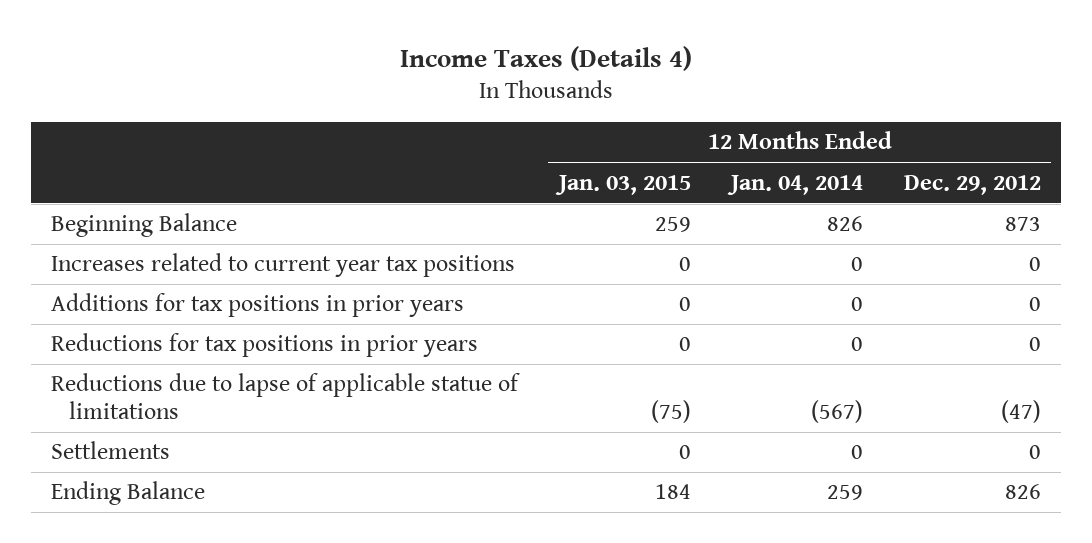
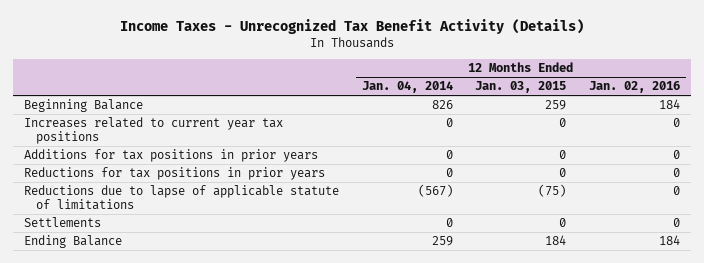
- Income Taxes (Details 4)
+ Income Taxes - Unrecognized Tax Benefit Activity (Details)
- | 12 Months Ended Jan. 03, 2015 | 12 Months Ended Jan. 04, 2014 | 12 Months Ended Dec. 29, 2012
+ | 12 Months Ended Jan. 04, 2014 | 12 Months Ended Jan. 03, 2015 | 12 Months Ended Jan. 02, 2016
- Reductions due to lapse of applicable statue of limitations | (75) | (567) | (47)
+ Reductions due to lapse of applicable statute of limitations | (567) | (75) | 0

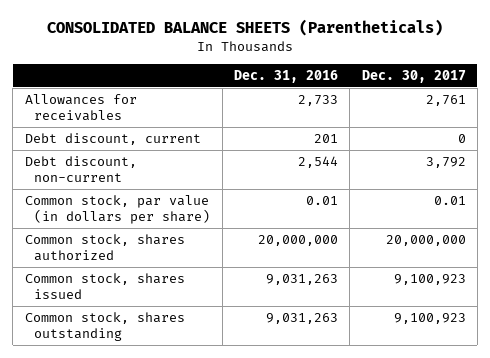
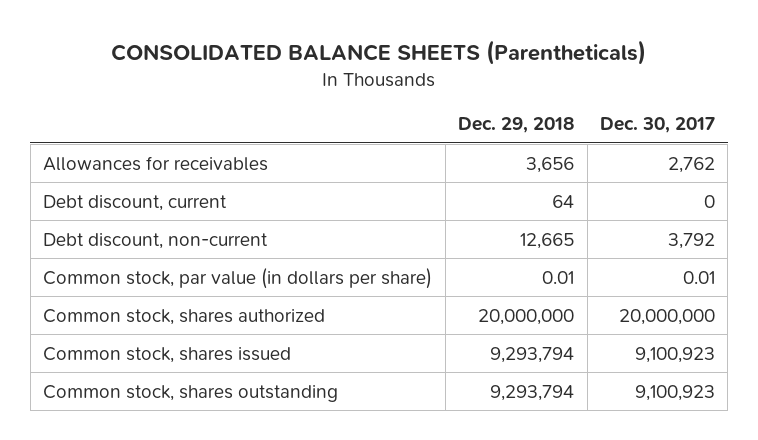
- | Dec. 31, 2016 | Dec. 30, 2017
+ | Dec. 29, 2018 | Dec. 30, 2017
- Allowances for receivables | 2,733 | 2,761
+ Allowances for receivables | 3,656 | 2,762

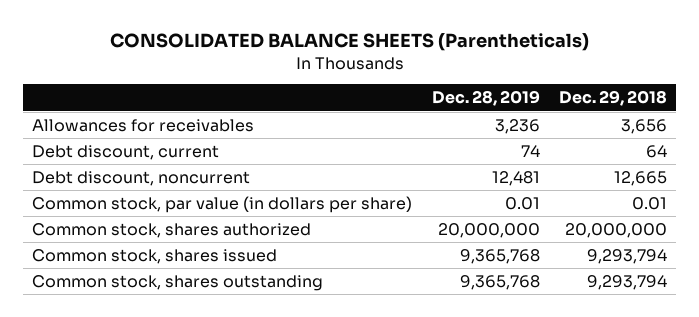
- | Dec. 29, 2018 | Dec. 30, 2017
+ | Dec. 28, 2019 | Dec. 29, 2018
- Debt discount, non-current | 12,665 | 3,792
+ Debt discount, noncurrent | 12,481 | 12,665

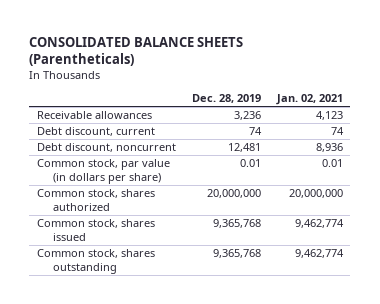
- | Dec. 28, 2019 | Dec. 29, 2018
+ | Dec. 28, 2019 | Jan. 02, 2021
- Allowances for receivables | 3,236 | 3,656
+ Receivable allowances | 3,236 | 4,123

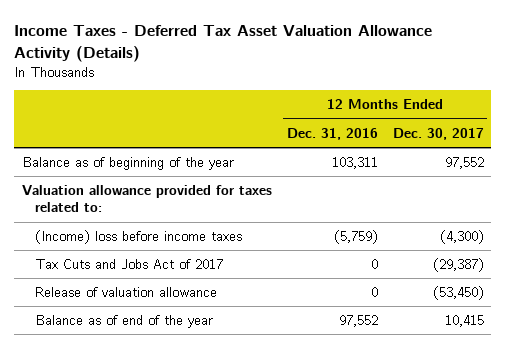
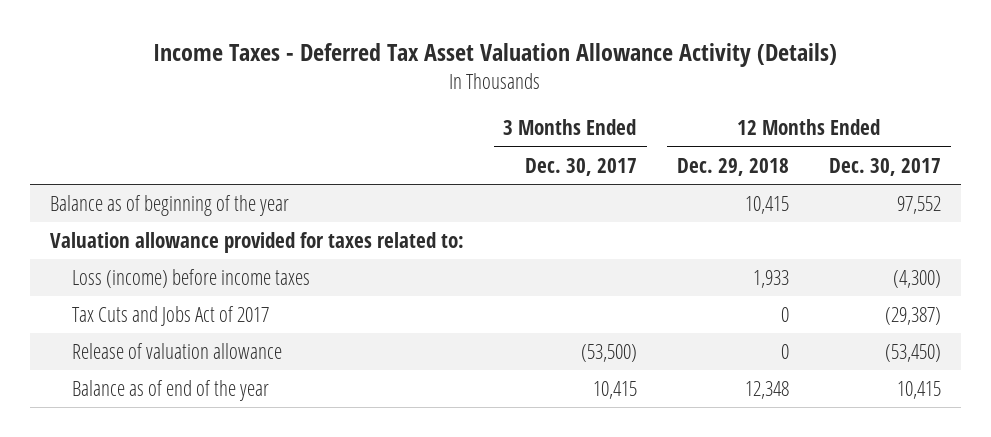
- | 12 Months Ended Dec. 31, 2016 | 12 Months Ended Dec. 30, 2017
+ | 3 Months Ended Dec. 30, 2017 | 12 Months Ended Dec. 29, 2018 | 12 Months Ended Dec. 30, 2017
- (Income) loss before income taxes | (5,759) | (4,300)
+ Loss (income) before income taxes | | 1,933 | (4,300)

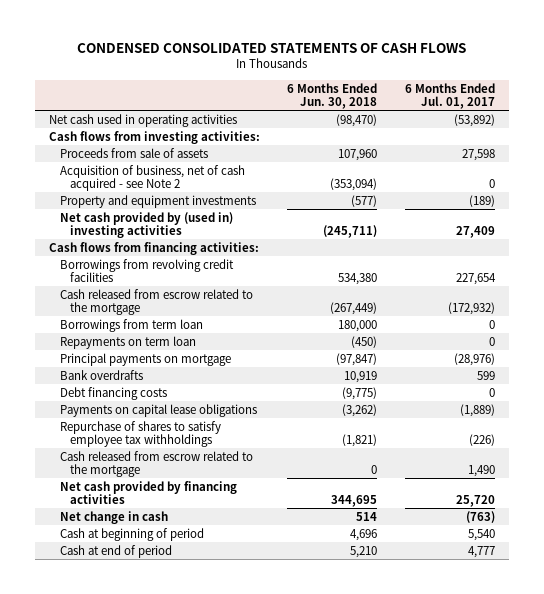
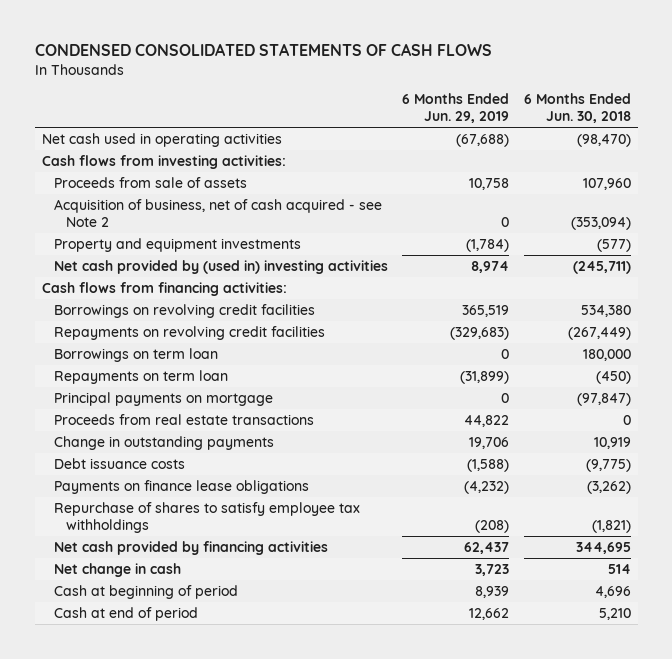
- | 6 Months Ended Jun. 30, 2018 | 6 Months Ended Jul. 01, 2017
+ | 6 Months Ended Jun. 29, 2019 | 6 Months Ended Jun. 30, 2018
- Borrowings from revolving credit facilities | 534,380 | 227,654
- Cash released from escrow related to the mortgage | (267,449) | (172,932)
- Borrowings from term loan | 180,000 | 0
+ Borrowings on revolving credit facilities | 365,519 | 534,380
+ Repayments on revolving credit facilities | (329,683) | (267,449)
+ Borrowings on term loan | 0 | 180,000
- Bank overdrafts | 10,919 | 599
- Debt financing costs | (9,775) | 0
- Payments on capital lease obligations | (3,262) | (1,889)
+ Proceeds from real estate transactions | 44,822 | 0
+ Change in outstanding payments | 19,706 | 10,919
+ Debt issuance costs | (1,588) | (9,775)
+ Payments on finance lease obligations | (4,232) | (3,262)
- Cash released from escrow related to the mortgage | 0 | 1,490

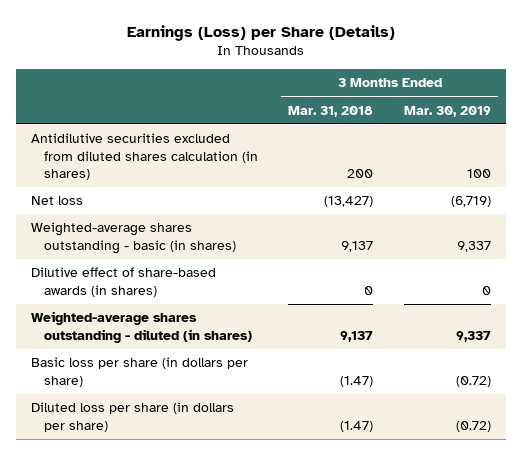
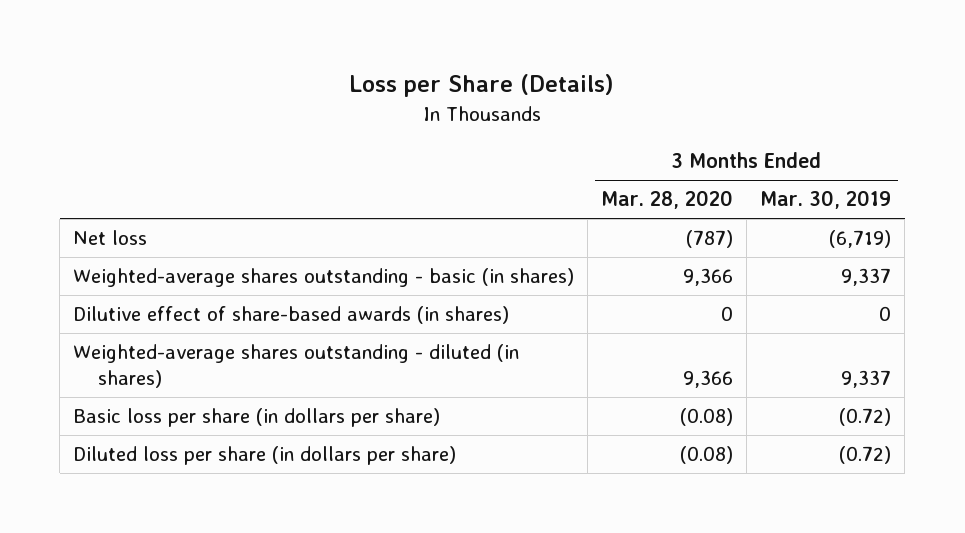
- Earnings (Loss) per Share (Details)
+ Loss per Share (Details)
- | 3 Months Ended Mar. 31, 2018 | 3 Months Ended Mar. 30, 2019
+ | 3 Months Ended Mar. 28, 2020 | 3 Months Ended Mar. 30, 2019
- Antidilutive securities excluded from diluted shares calculation (in shares) | 200 | 100

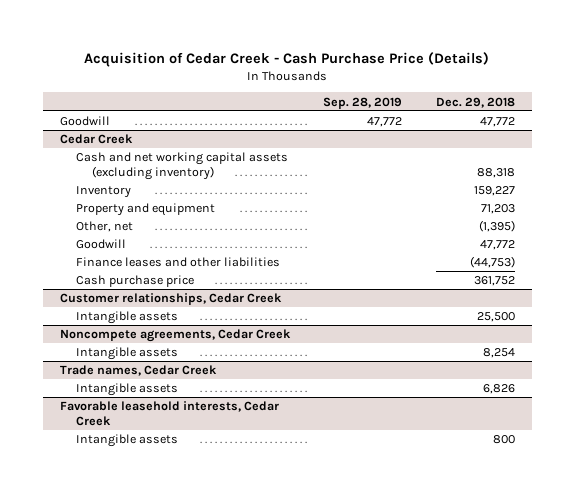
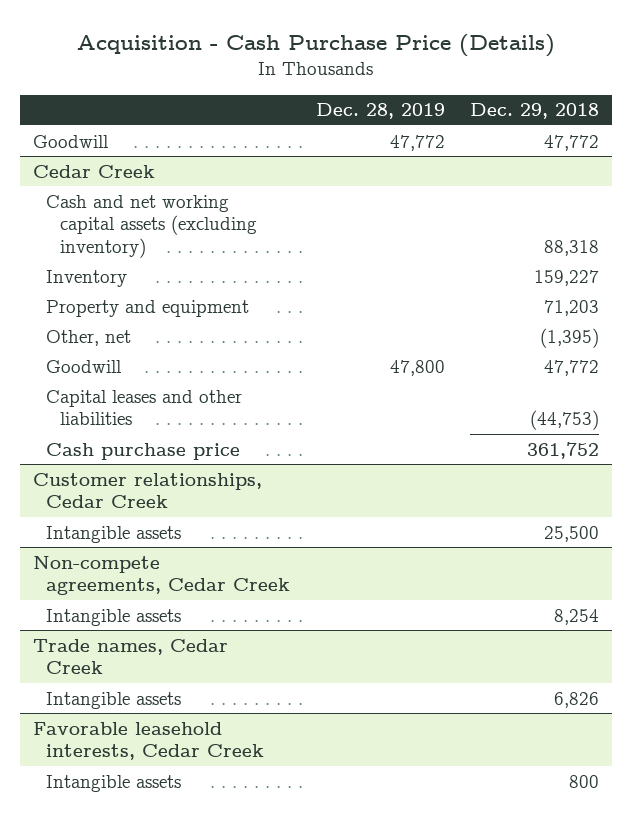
- Acquisition of Cedar Creek - Cash Purchase Price (Details)
+ Acquisition - Cash Purchase Price (Details)
- | Sep. 28, 2019 | Dec. 29, 2018
+ | Dec. 28, 2019 | Dec. 29, 2018
@ Cedar Creek
- Finance leases and other liabilities | | (44,753)
+ Capital leases and other liabilities | | (44,753)
- Noncompete agreements, Cedar Creek
+ Non-compete agreements, Cedar Creek

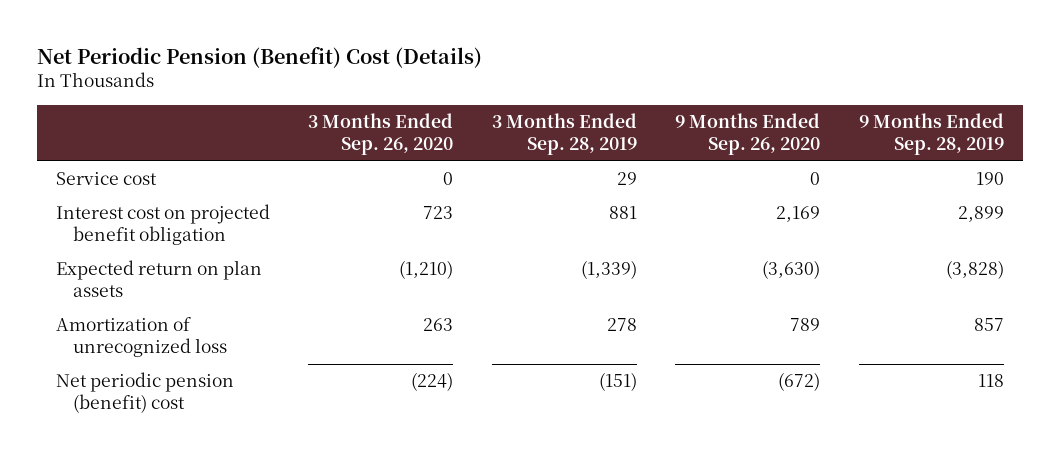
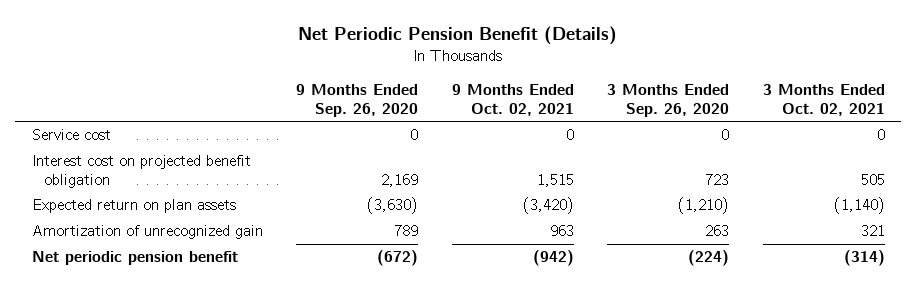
- Net Periodic Pension (Benefit) Cost (Details)
+ Net Periodic Pension Benefit (Details)
- | 3 Months Ended Sep. 26, 2020 | 3 Months Ended Sep. 28, 2019 | 9 Months Ended Sep. 26, 2020 | 9 Months Ended Sep. 28, 2019
+ | 9 Months Ended Sep. 26, 2020 | 9 Months Ended Oct. 02, 2021 | 3 Months Ended Sep. 26, 2020 | 3 Months Ended Oct. 02, 2021
- Amortization of unrecognized loss | 263 | 278 | 789 | 857
- Net periodic pension (benefit) cost | (224) | (151) | (672) | 118
+ Amortization of unrecognized gain | 789 | 963 | 263 | 321
+ Net periodic pension benefit | (672) | (942) | (224) | (314)

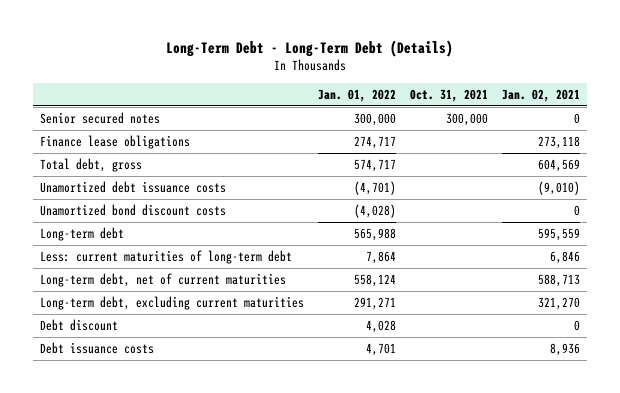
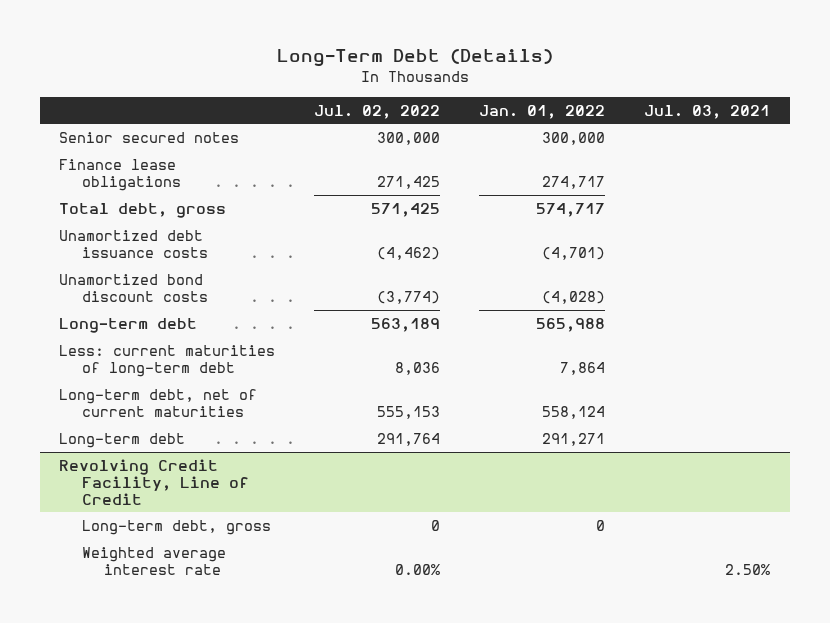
- Long-Term Debt - Long-Term Debt (Details)
+ Long-Term Debt (Details)
- | Jan. 01, 2022 | Oct. 31, 2021 | Jan. 02, 2021
+ | Jul. 02, 2022 | Jan. 01, 2022 | Jul. 03, 2021
- Long-term debt, excluding current maturities | 291,271 | | 321,270
- Debt discount | 4,028 | | 0
- Debt issuance costs | 4,701 | | 8,936
+ Long-term debt | 291,764 | 291,271 |
+ Revolving Credit Facility, Line of Credit
+ Long-term debt, gross | 0 | 0 |
+ Weighted average interest rate | 0.00% | | 2.50%

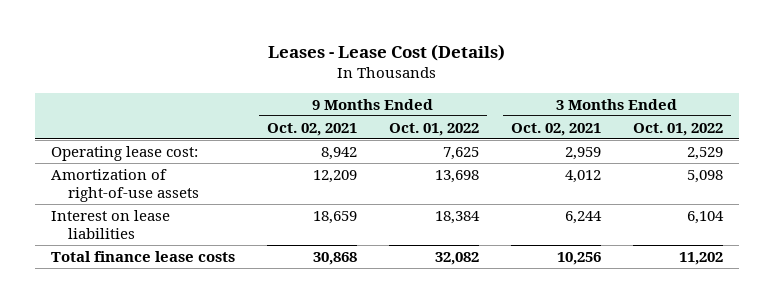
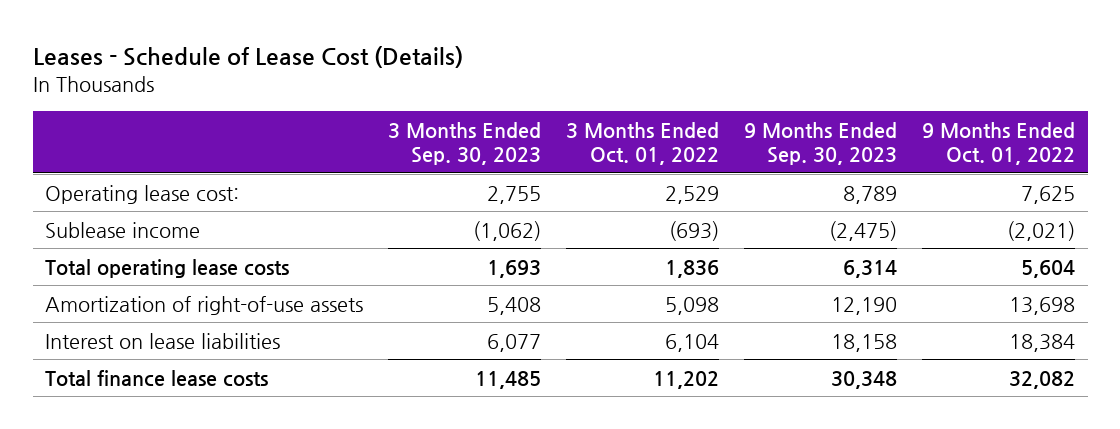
- Leases - Lease Cost (Details)
+ Leases - Schedule of Lease Cost (Details)
- | 9 Months Ended Oct. 02, 2021 | 9 Months Ended Oct. 01, 2022 | 3 Months Ended Oct. 02, 2021 | 3 Months Ended Oct. 01, 2022
+ | 3 Months Ended Sep. 30, 2023 | 3 Months Ended Oct. 01, 2022 | 9 Months Ended Sep. 30, 2023 | 9 Months Ended Oct. 01, 2022
+ Sublease income | (1,062) | (693) | (2,475) | (2,021)
+ Total operating lease costs | 1,693 | 1,836 | 6,314 | 5,604

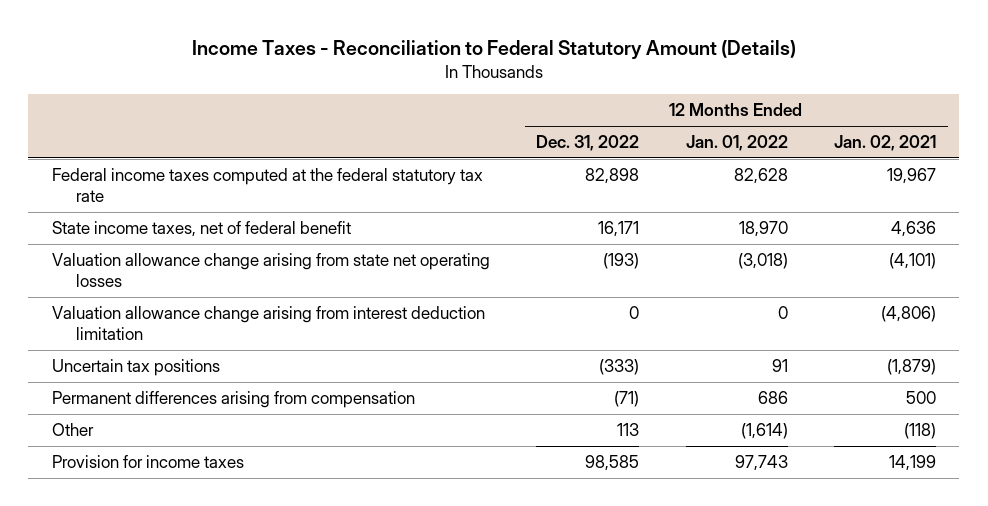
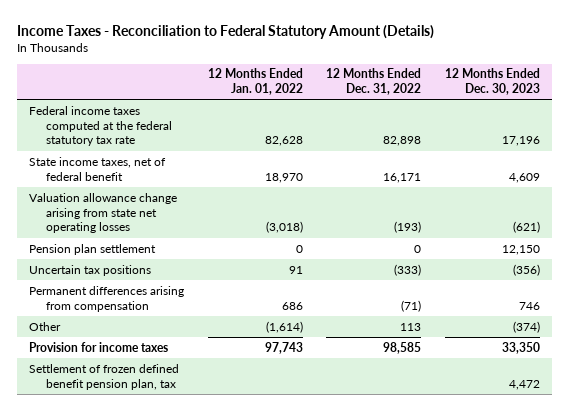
- | 12 Months Ended Dec. 31, 2022 | 12 Months Ended Jan. 01, 2022 | 12 Months Ended Jan. 02, 2021
+ | 12 Months Ended Jan. 01, 2022 | 12 Months Ended Dec. 31, 2022 | 12 Months Ended Dec. 30, 2023
- Valuation allowance change arising from interest deduction limitation | 0 | 0 | (4,806)
+ Pension plan settlement | 0 | 0 | 12,150
+ Settlement of frozen defined benefit pension plan, tax | | | 4,472

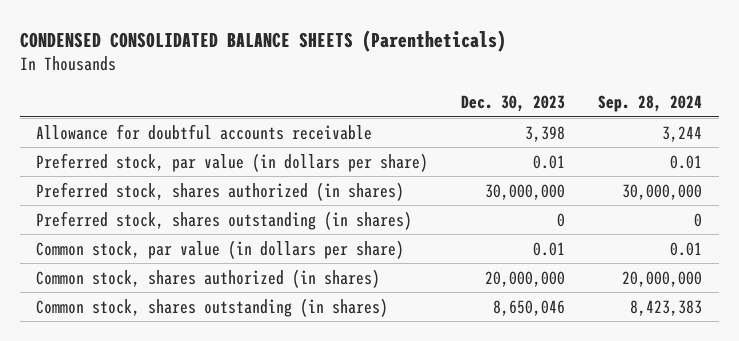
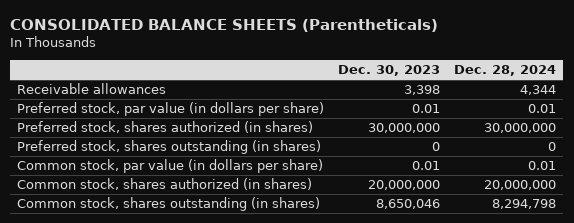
- CONDENSED CONSOLIDATED BALANCE SHEETS (Parentheticals)
+ CONSOLIDATED BALANCE SHEETS (Parentheticals)
- | Dec. 30, 2023 | Sep. 28, 2024
+ | Dec. 30, 2023 | Dec. 28, 2024
- Allowance for doubtful accounts receivable | 3,398 | 3,244
+ Receivable allowances | 3,398 | 4,344

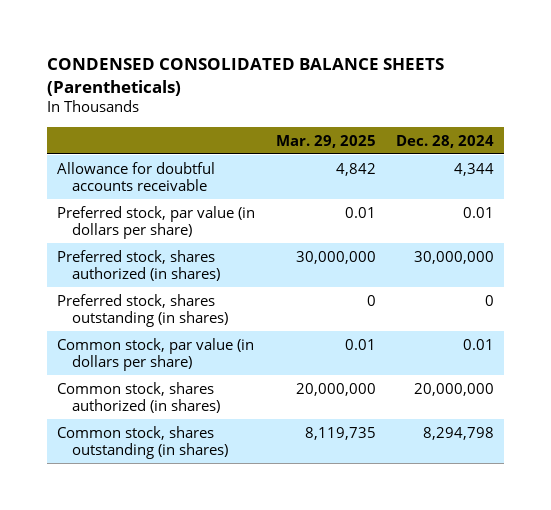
- CONSOLIDATED BALANCE SHEETS (Parentheticals)
+ CONDENSED CONSOLIDATED BALANCE SHEETS (Parentheticals)
- | Dec. 30, 2023 | Dec. 28, 2024
+ | Mar. 29, 2025 | Dec. 28, 2024
- Receivable allowances | 3,398 | 4,344
+ Allowance for doubtful accounts receivable | 4,842 | 4,344

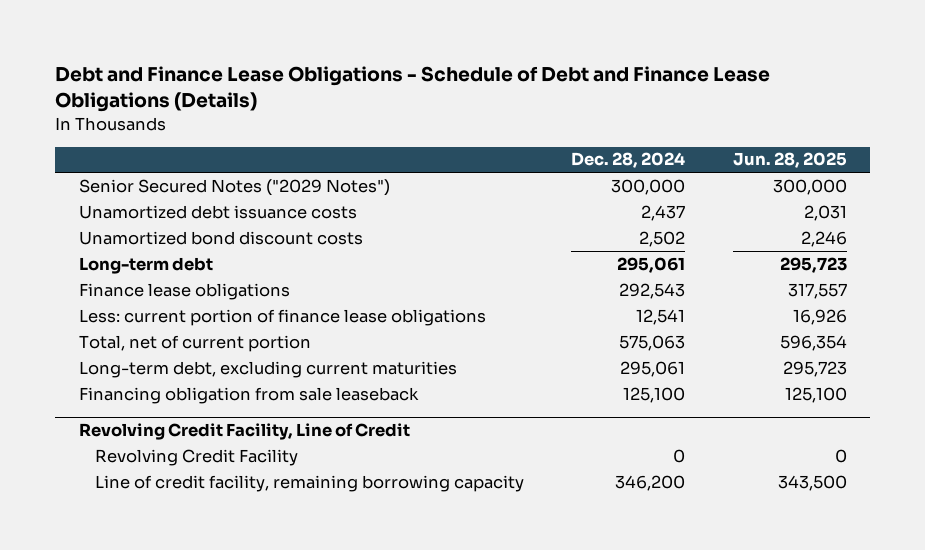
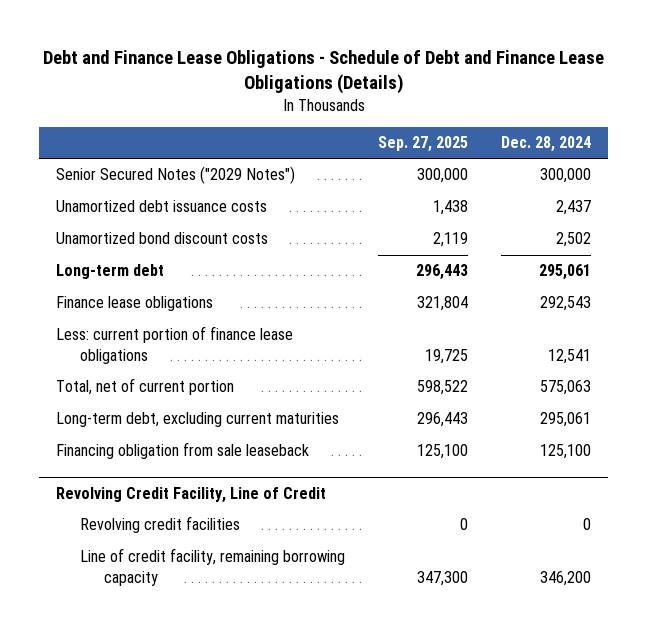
- | Dec. 28, 2024 | Jun. 28, 2025
+ | Sep. 27, 2025 | Dec. 28, 2024
@ Revolving Credit Facility, Line of Credit
- Revolving Credit Facility | 0 | 0
+ Revolving credit facilities | 0 | 0

